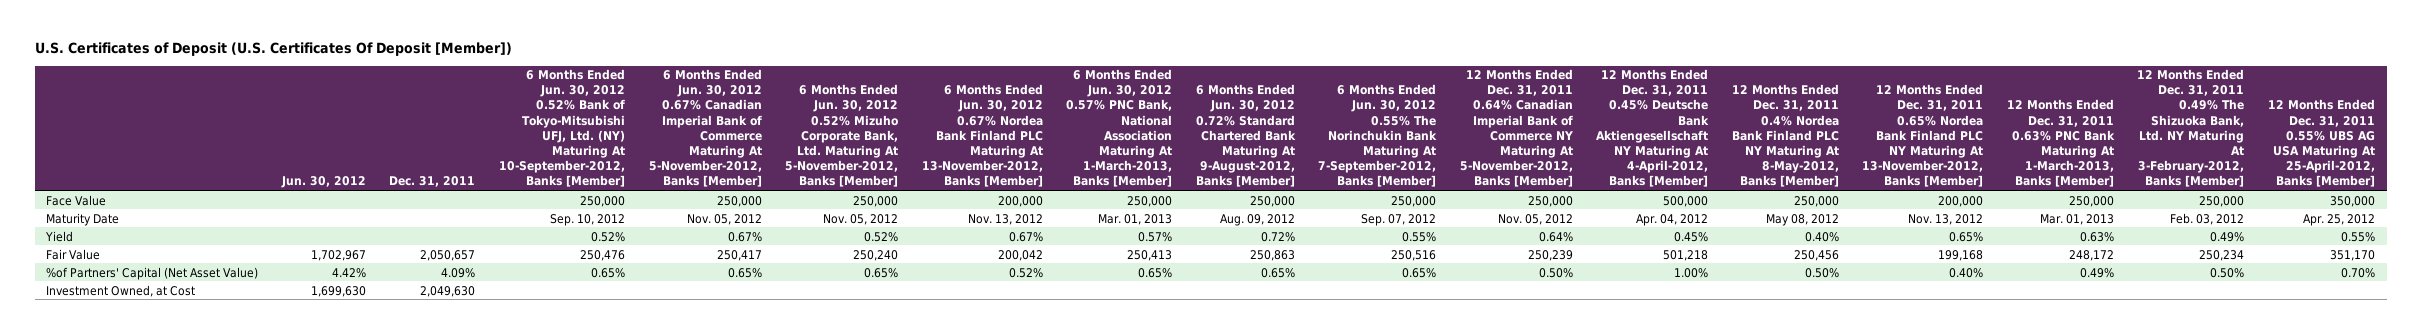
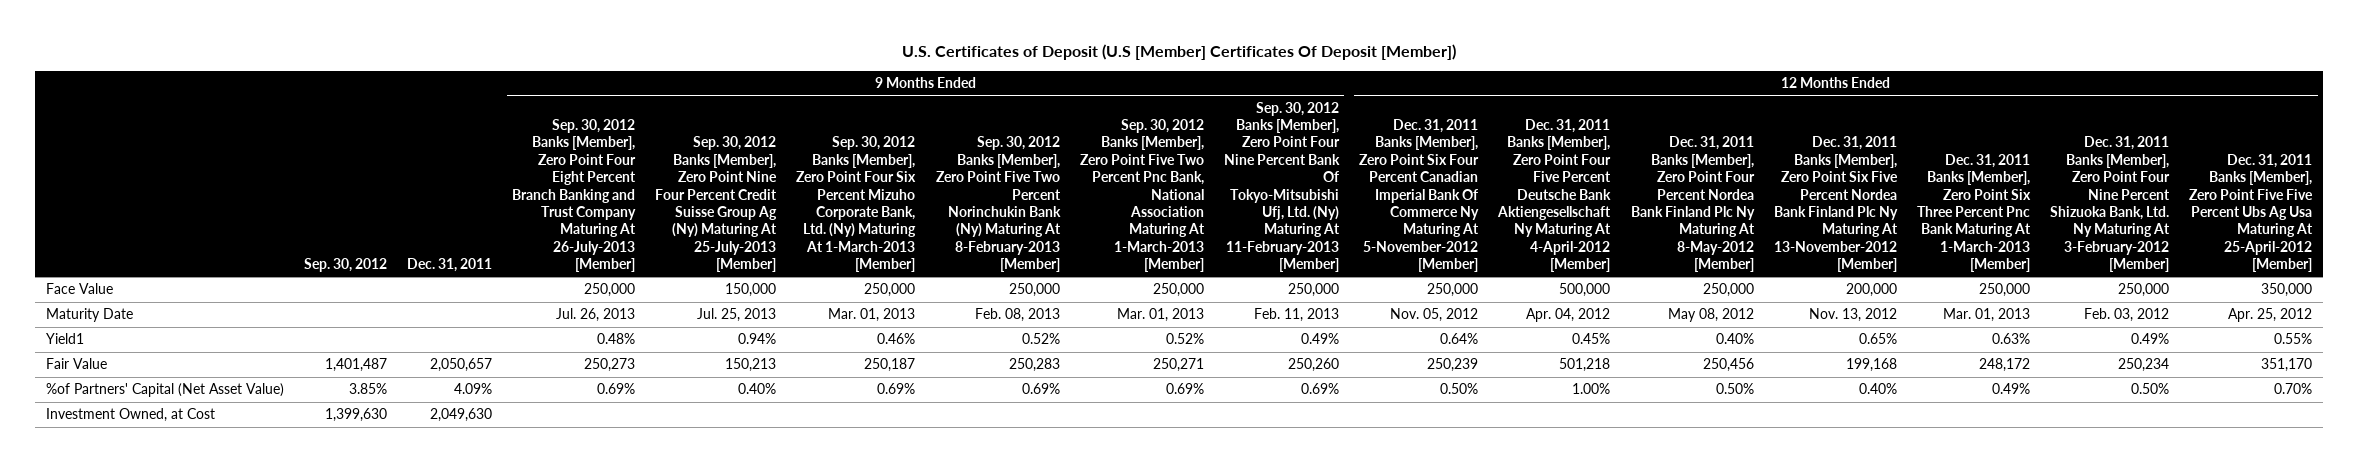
- U.S. Certificates of Deposit (U.S. Certificates Of Deposit [Member])
+ U.S. Certificates of Deposit (U.S [Member] Certificates Of Deposit [Member])
- | Jun. 30, 2012 | Dec. 31, 2011 | 6 Months Ended Jun. 30, 2012 0.52% Bank of Tokyo-Mitsubishi UFJ, Ltd. (NY) Maturing At 10-September-2012, Banks [Member] | 6 Months Ended Jun. 30, 2012 0.67% Canadian Imperial Bank of Commerce Maturing At 5-November-2012, Banks [Member] | 6 Months Ended Jun. 30, 2012 0.52% Mizuho Corporate Bank, Ltd. Maturing At 5-November-2012, Banks [Member] | 6 Months Ended Jun. 30, 2012 0.67% Nordea Bank Finland PLC Maturing At 13-November-2012, Banks [Member] | 6 Months Ended Jun. 30, 2012 0.57% PNC Bank, National Association Maturing At 1-March-2013, Banks [Member] | 6 Months Ended Jun. 30, 2012 0.72% Standard Chartered Bank Maturing At 9-August-2012, Banks [Member] | 6 Months Ended Jun. 30, 2012 0.55% The Norinchukin Bank Maturing At 7-September-2012, Banks [Member] | 12 Months Ended Dec. 31, 2011 0.64% Canadian Imperial Bank of Commerce NY Maturing At 5-November-2012, Banks [Member] | 12 Months Ended Dec. 31, 2011 0.45% Deutsche Bank Aktiengesellschaft NY Maturing At 4-April-2012, Banks [Member] | 12 Months Ended Dec. 31, 2011 0.4% Nordea Bank Finland PLC NY Maturing At 8-May-2012, Banks [Member] | 12 Months Ended Dec. 31, 2011 0.65% Nordea Bank Finland PLC NY Maturing At 13-November-2012, Banks [Member] | 12 Months Ended Dec. 31, 2011 0.63% PNC Bank Maturing At 1-March-2013, Banks [Member] | 12 Months Ended Dec. 31, 2011 0.49% The Shizuoka Bank, Ltd. NY Maturing At 3-February-2012, Banks [Member] | 12 Months Ended Dec. 31, 2011 0.55% UBS AG USA Maturing At 25-April-2012, Banks [Member]
+ | Sep. 30, 2012 | Dec. 31, 2011 | 9 Months Ended Sep. 30, 2012 Banks [Member], Zero Point Four Eight Percent Branch Banking and Trust Company Maturing At 26-July-2013 [Member] | 9 Months Ended Sep. 30, 2012 Banks [Member], Zero Point Nine Four Percent Credit Suisse Group Ag (Ny) Maturing At 25-July-2013 [Member] | 9 Months Ended Sep. 30, 2012 Banks [Member], Zero Point Four Six Percent Mizuho Corporate Bank, Ltd. (Ny) Maturing At 1-March-2013 [Member] | 9 Months Ended Sep. 30, 2012 Banks [Member], Zero Point Five Two Percent Norinchukin Bank (Ny) Maturing At 8-February-2013 [Member] | 9 Months Ended Sep. 30, 2012 Banks [Member], Zero Point Five Two Percent Pnc Bank, National Association Maturing At 1-March-2013 [Member] | 9 Months Ended Sep. 30, 2012 Banks [Member], Zero Point Four Nine Percent Bank Of Tokyo-Mitsubishi Ufj, Ltd. (Ny) Maturing At 11-February-2013 [Member] | 12 Months Ended Dec. 31, 2011 Banks [Member], Zero Point Six Four Percent Canadian Imperial Bank Of Commerce Ny Maturing At 5-November-2012 [Member] | 12 Months Ended Dec. 31, 2011 Banks [Member], Zero Point Four Five Percent Deutsche Bank Aktiengesellschaft Ny Maturing At 4-April-2012 [Member] | 12 Months Ended Dec. 31, 2011 Banks [Member], Zero Point Four Percent Nordea Bank Finland Plc Ny Maturing At 8-May-2012 [Member] | 12 Months Ended Dec. 31, 2011 Banks [Member], Zero Point Six Five Percent Nordea Bank Finland Plc Ny Maturing At 13-November-2012 [Member] | 12 Months Ended Dec. 31, 2011 Banks [Member], Zero Point Six Three Percent Pnc Bank Maturing At 1-March-2013 [Member] | 12 Months Ended Dec. 31, 2011 Banks [Member], Zero Point Four Nine Percent Shizuoka Bank, Ltd. Ny Maturing At 3-February-2012 [Member] | 12 Months Ended Dec. 31, 2011 Banks [Member], Zero Point Five Five Percent Ubs Ag Usa Maturing At 25-April-2012 [Member]
- Yield | | | 0.52% | 0.67% | 0.52% | 0.67% | 0.57% | 0.72% | 0.55% | 0.64% | 0.45% | 0.40% | 0.65% | 0.63% | 0.49% | 0.55%
+ Yield1 | | | 0.48% | 0.94% | 0.46% | 0.52% | 0.52% | 0.49% | 0.64% | 0.45% | 0.40% | 0.65% | 0.63% | 0.49% | 0.55%

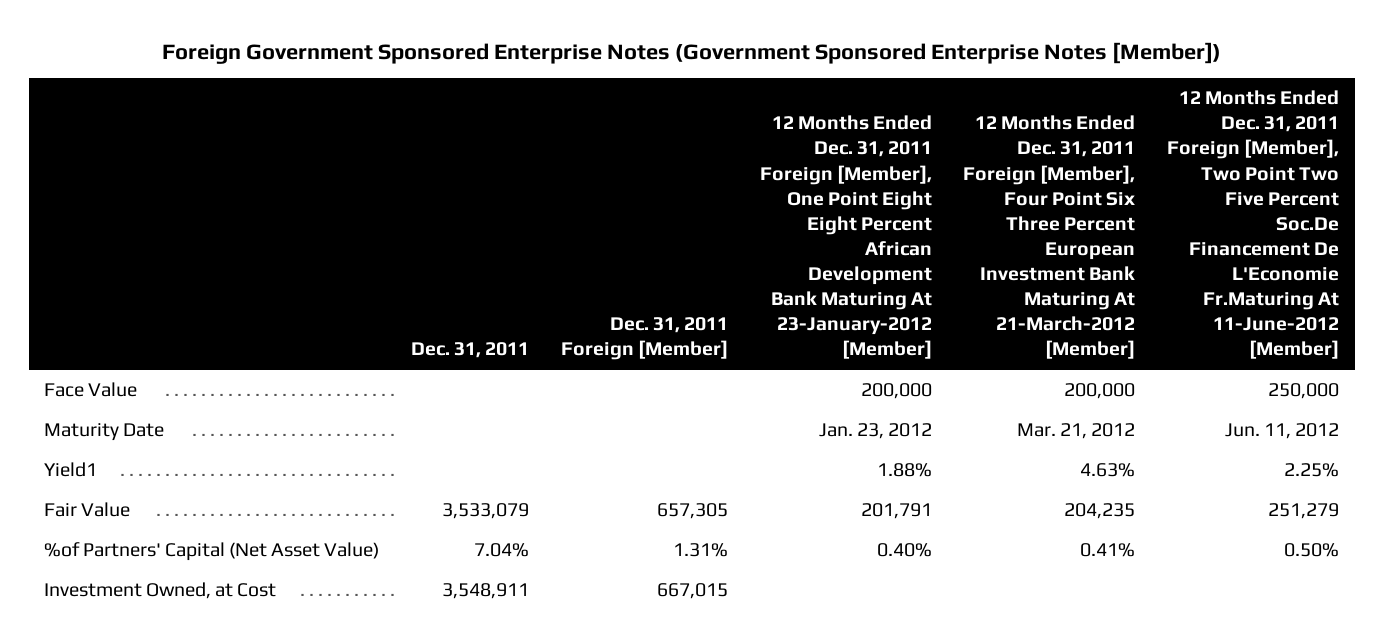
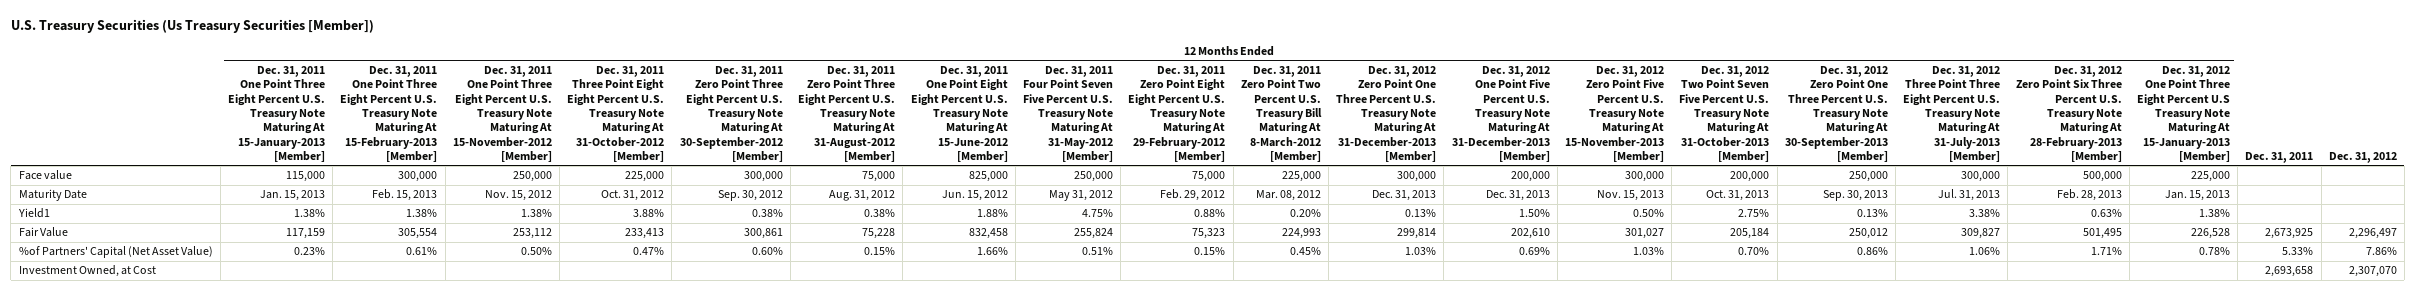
- Foreign Government Sponsored Enterprise Notes (Government Sponsored Enterprise Notes [Member])
+ U.S. Treasury Securities (Us Treasury Securities [Member])
- | Dec. 31, 2011 | Dec. 31, 2011 Foreign [Member] | 12 Months Ended Dec. 31, 2011 Foreign [Member], One Point Eight Eight Percent African Development Bank Maturing At 23-January-2012 [Member] | 12 Months Ended Dec. 31, 2011 Foreign [Member], Four Point Six Three Percent European Investment Bank Maturing At 21-March-2012 [Member] | 12 Months Ended Dec. 31, 2011 Foreign [Member], Two Point Two Five Percent Soc.De Financement De L'Economie Fr.Maturing At 11-June-2012 [Member]
+ | 12 Months Ended Dec. 31, 2011 One Point Three Eight Percent U.S. Treasury Note Maturing At 15-January-2013 [Member] | 12 Months Ended Dec. 31, 2011 One Point Three Eight Percent U.S. Treasury Note Maturing At 15-February-2013 [Member] | 12 Months Ended Dec. 31, 2011 One Point Three Eight Percent U.S. Treasury Note Maturing At 15-November-2012 [Member] | 12 Months Ended Dec. 31, 2011 Three Point Eight Eight Percent U.S. Treasury Note Maturing At 31-October-2012 [Member] | 12 Months Ended Dec. 31, 2011 Zero Point Three Eight Percent U.S. Treasury Note Maturing At 30-September-2012 [Member] | 12 Months Ended Dec. 31, 2011 Zero Point Three Eight Percent U.S. Treasury Note Maturing At 31-August-2012 [Member] | 12 Months Ended Dec. 31, 2011 One Point Eight Eight Percent U.S. Treasury Note Maturing At 15-June-2012 [Member] | 12 Months Ended Dec. 31, 2011 Four Point Seven Five Percent U.S. Treasury Note Maturing At 31-May-2012 [Member] | 12 Months Ended Dec. 31, 2011 Zero Point Eight Eight Percent U.S. Treasury Note Maturing At 29-February-2012 [Member] | 12 Months Ended Dec. 31, 2011 Zero Point Two Percent U.S. Treasury Bill Maturing At 8-March-2012 [Member] | 12 Months Ended Dec. 31, 2012 Zero Point One Three Percent U.S. Treasury Note Maturing At 31-December-2013 [Member] | 12 Months Ended Dec. 31, 2012 One Point Five Percent U.S. Treasury Note Maturing At 31-December-2013 [Member] | 12 Months Ended Dec. 31, 2012 Zero Point Five Percent U.S. Treasury Note Maturing At 15-November-2013 [Member] | 12 Months Ended Dec. 31, 2012 Two Point Seven Five Percent U.S. Treasury Note Maturing At 31-October-2013 [Member] | 12 Months Ended Dec. 31, 2012 Zero Point One Three Percent U.S. Treasury Note Maturing At 30-September-2013 [Member] | 12 Months Ended Dec. 31, 2012 Three Point Three Eight Percent U.S. Treasury Note Maturing At 31-July-2013 [Member] | 12 Months Ended Dec. 31, 2012 Zero Point Six Three Percent U.S. Treasury Note Maturing At 28-February-2013 [Member] | 12 Months Ended Dec. 31, 2012 One Point Three Eight Percent U.S Treasury Note Maturing At 15-January-2013 [Member] | Dec. 31, 2011 | Dec. 31, 2012
- Face Value | | | 200,000 | 200,000 | 250,000
+ Face value | 115,000 | 300,000 | 250,000 | 225,000 | 300,000 | 75,000 | 825,000 | 250,000 | 75,000 | 225,000 | 300,000 | 200,000 | 300,000 | 200,000 | 250,000 | 300,000 | 500,000 | 225,000 | |
- Fair Value | 3,533,079 | 657,305 | 201,791 | 204,235 | 251,279
- %of Partners' Capital (Net Asset Value) | 7.04% | 1.31% | 0.40% | 0.41% | 0.50%
- Investment Owned, at Cost | 3,548,911 | 667,015 | | |
+ Fair Value | 117,159 | 305,554 | 253,112 | 233,413 | 300,861 | 75,228 | 832,458 | 255,824 | 75,323 | 224,993 | 299,814 | 202,610 | 301,027 | 205,184 | 250,012 | 309,827 | 501,495 | 226,528 | 2,673,925 | 2,296,497
+ %of Partners' Capital (Net Asset Value) | 0.23% | 0.61% | 0.50% | 0.47% | 0.60% | 0.15% | 1.66% | 0.51% | 0.15% | 0.45% | 1.03% | 0.69% | 1.03% | 0.70% | 0.86% | 1.06% | 1.71% | 0.78% | 5.33% | 7.86%
+ Investment Owned, at Cost | | | | | | | | | | | | | | | | | | | 2,693,658 | 2,307,070

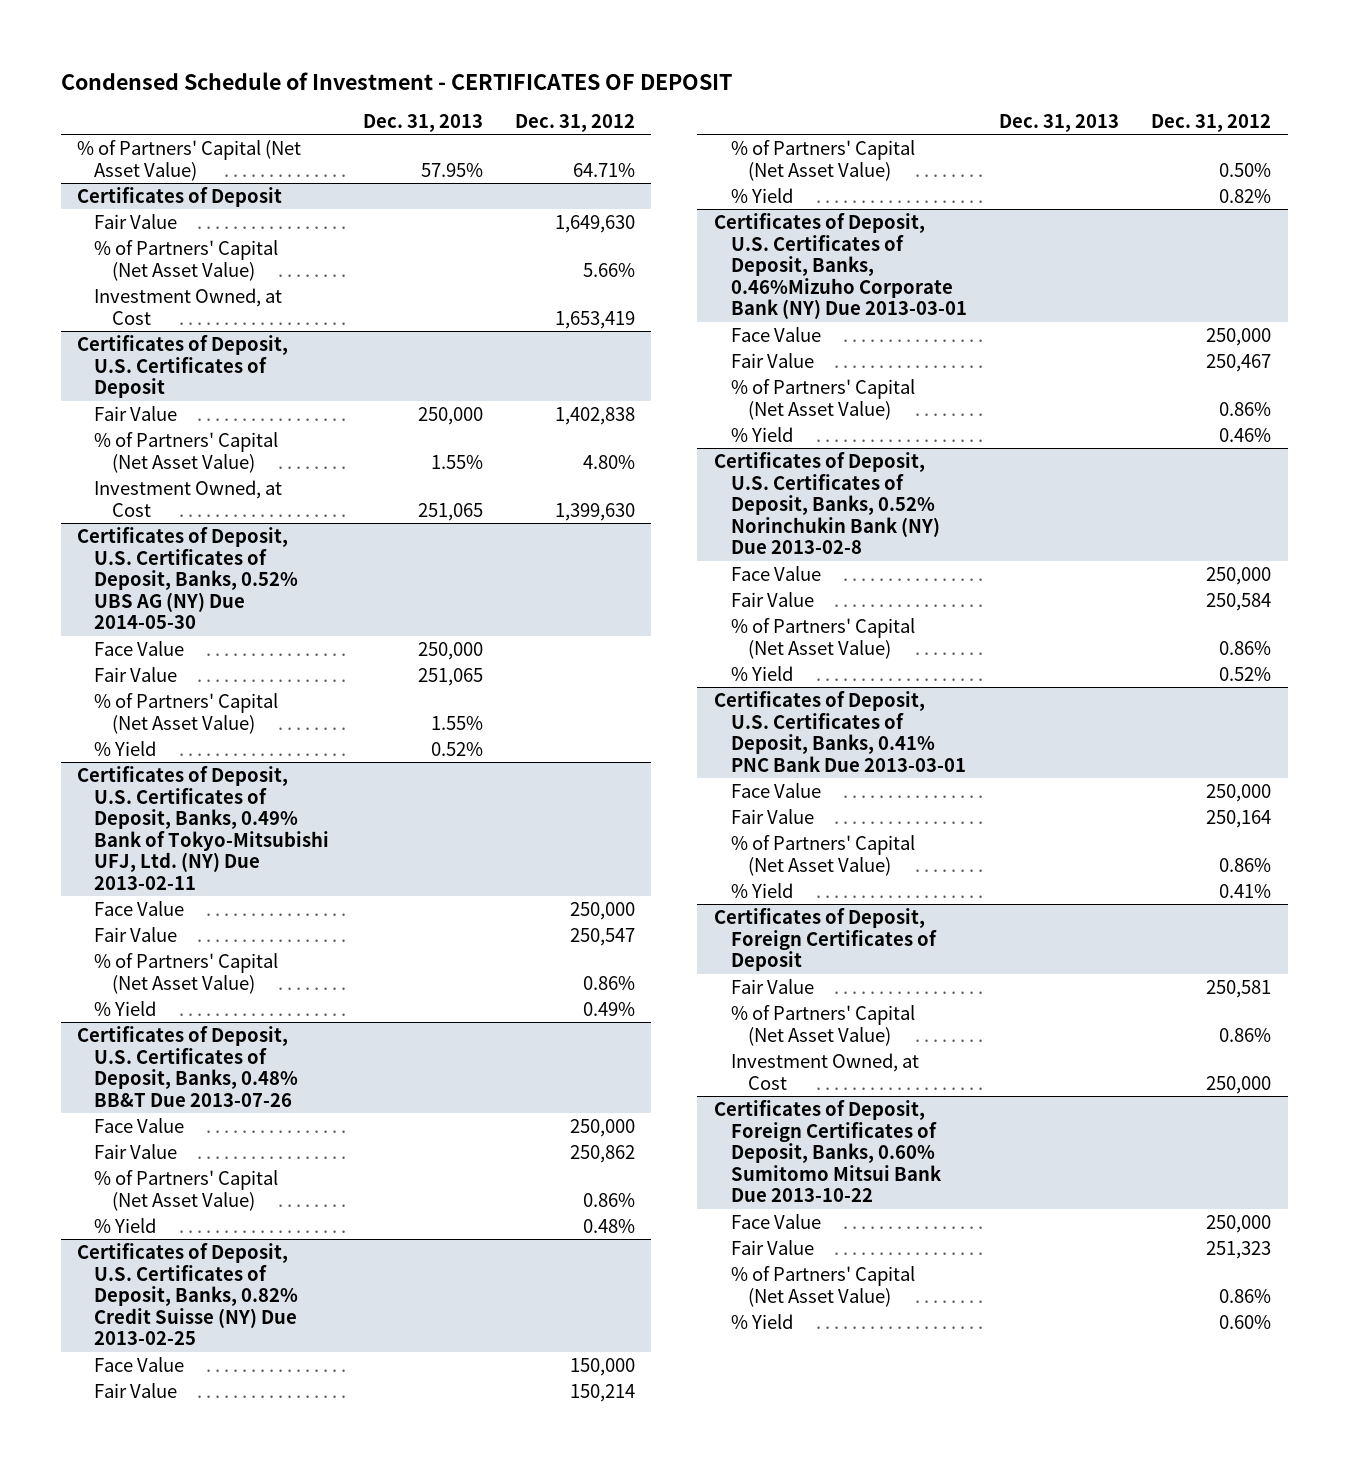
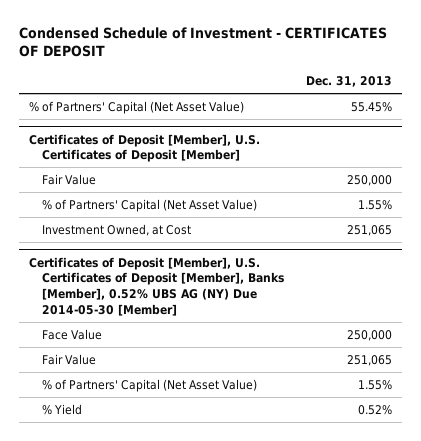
- | Dec. 31, 2013 | Dec. 31, 2012
+ | Dec. 31, 2013
- % of Partners' Capital (Net Asset Value) | 57.95% | 64.71%
- Certificates of Deposit
- Fair Value | | 1,649,630
- % of Partners' Capital (Net Asset Value) | | 5.66%
- Investment Owned, at Cost | | 1,653,419
- Certificates of Deposit, U.S. Certificates of Deposit
+ % of Partners' Capital (Net Asset Value) | 55.45%
+ Certificates of Deposit [Member], U.S. Certificates of Deposit [Member]
- Certificates of Deposit, U.S. Certificates of Deposit, Banks, 0.52% UBS AG (NY) Due 2014-05-30
+ Certificates of Deposit [Member], U.S. Certificates of Deposit [Member], Banks [Member], 0.52% UBS AG (NY) Due 2014-05-30 [Member]
- Certificates of Deposit, U.S. Certificates of Deposit, Banks, 0.49% Bank of Tokyo-Mitsubishi UFJ, Ltd. (NY) Due 2013-02-11
- Face Value | | 250,000
- Fair Value | | 250,547
- % of Partners' Capital (Net Asset Value) | | 0.86%
- % Yield | | 0.49%
- Certificates of Deposit, U.S. Certificates of Deposit, Banks, 0.48% BB&T Due 2013-07-26
- Face Value | | 250,000
- Fair Value | | 250,862
- % of Partners' Capital (Net Asset Value) | | 0.86%
- % Yield | | 0.48%
- Certificates of Deposit, U.S. Certificates of Deposit, Banks, 0.82% Credit Suisse (NY) Due 2013-02-25
- Face Value | | 150,000
- Fair Value | | 150,214
- % of Partners' Capital (Net Asset Value) | | 0.50%
- % Yield | | 0.82%
- Certificates of Deposit, U.S. Certificates of Deposit, Banks, 0.46%Mizuho Corporate Bank (NY) Due 2013-03-01
- Face Value | | 250,000
- Fair Value | | 250,467
- % of Partners' Capital (Net Asset Value) | | 0.86%
- % Yield | | 0.46%
- Certificates of Deposit, U.S. Certificates of Deposit, Banks, 0.52% Norinchukin Bank (NY) Due 2013-02-8
- Face Value | | 250,000
- Fair Value | | 250,584
- % of Partners' Capital (Net Asset Value) | | 0.86%
- % Yield | | 0.52%
- Certificates of Deposit, U.S. Certificates of Deposit, Banks, 0.41% PNC Bank Due 2013-03-01
- Face Value | | 250,000
- Fair Value | | 250,164
- % of Partners' Capital (Net Asset Value) | | 0.86%
- % Yield | | 0.41%
- Certificates of Deposit, Foreign Certificates of Deposit
- Fair Value | | 250,581
- % of Partners' Capital (Net Asset Value) | | 0.86%
- Investment Owned, at Cost | | 250,000
- Certificates of Deposit, Foreign Certificates of Deposit, Banks, 0.60% Sumitomo Mitsui Bank Due 2013-10-22
- Face Value | | 250,000
- Fair Value | | 251,323
- % of Partners' Capital (Net Asset Value) | | 0.86%
- % Yield | | 0.60%

